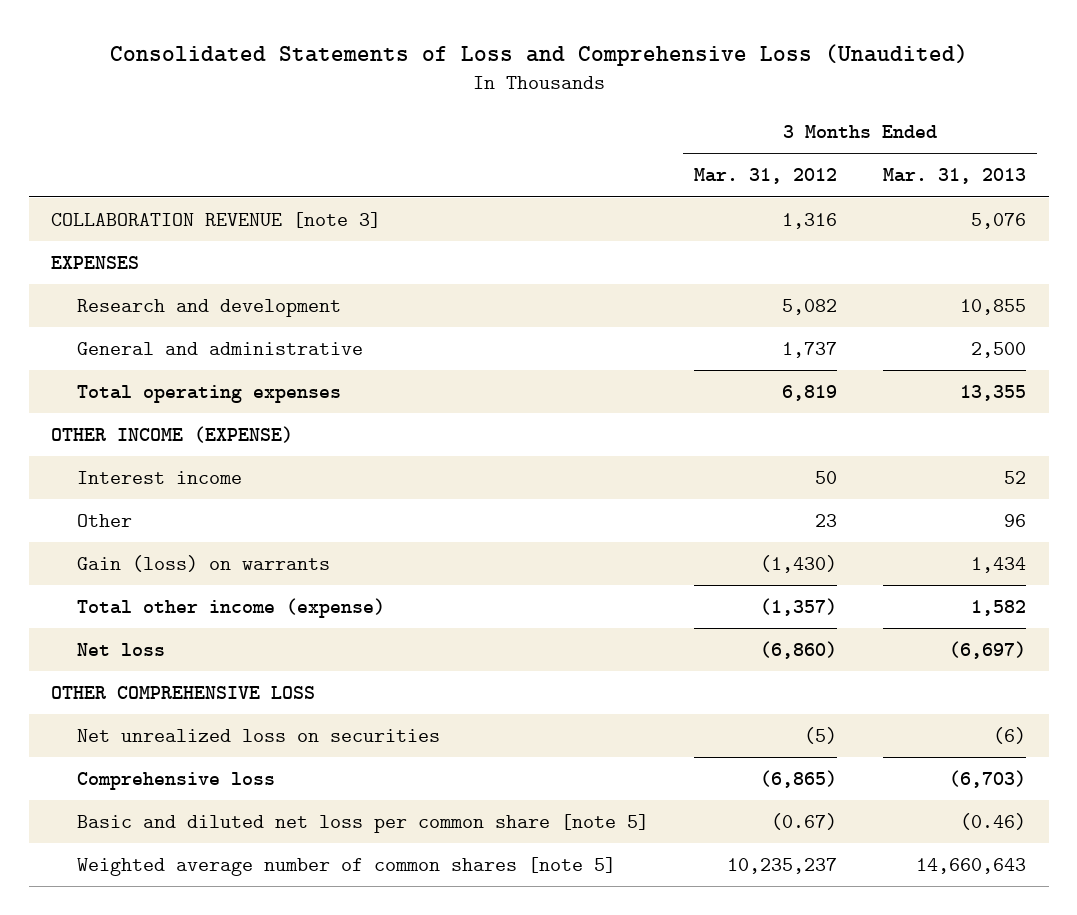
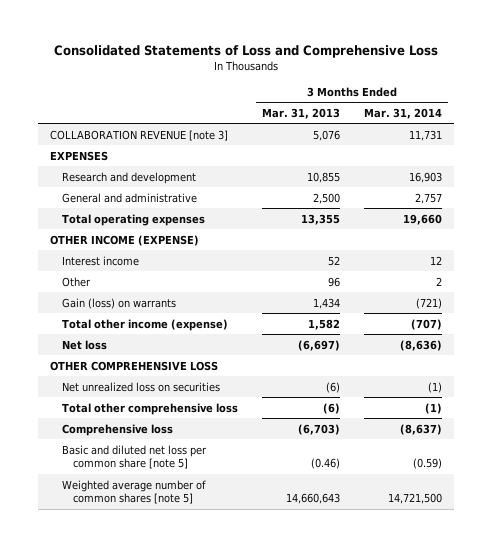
- Consolidated Statements of Loss and Comprehensive Loss (Unaudited)
+ Consolidated Statements of Loss and Comprehensive Loss
- | 3 Months Ended Mar. 31, 2012 | 3 Months Ended Mar. 31, 2013
+ | 3 Months Ended Mar. 31, 2013 | 3 Months Ended Mar. 31, 2014
+ Total other comprehensive loss | (6) | (1)

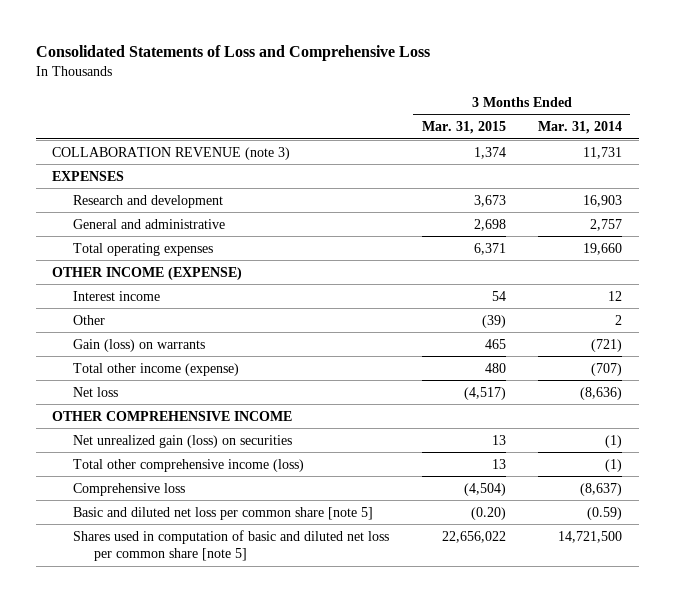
- | 3 Months Ended Mar. 31, 2013 | 3 Months Ended Mar. 31, 2014
+ | 3 Months Ended Mar. 31, 2015 | 3 Months Ended Mar. 31, 2014
- COLLABORATION REVENUE [note 3] | 5,076 | 11,731
+ COLLABORATION REVENUE (note 3) | 1,374 | 11,731
- OTHER COMPREHENSIVE LOSS
- Net unrealized loss on securities | (6) | (1)
- Total other comprehensive loss | (6) | (1)
+ OTHER COMPREHENSIVE INCOME
+ Net unrealized gain (loss) on securities | 13 | (1)
+ Total other comprehensive income (loss) | 13 | (1)
- Weighted average number of common shares [note 5] | 14,660,643 | 14,721,500
+ Shares used in computation of basic and diluted net loss per common share [note 5] | 22,656,022 | 14,721,500

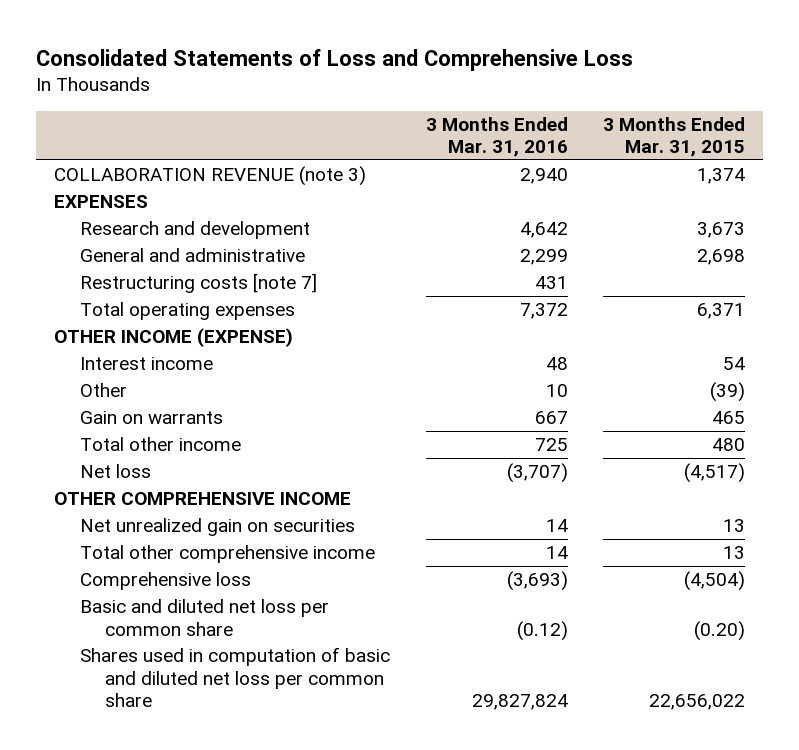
- | 3 Months Ended Mar. 31, 2015 | 3 Months Ended Mar. 31, 2014
+ | 3 Months Ended Mar. 31, 2016 | 3 Months Ended Mar. 31, 2015
+ Restructuring costs [note 7] | 431 |
- Gain (loss) on warrants | 465 | (721)
- Total other income (expense) | 480 | (707)
+ Gain on warrants | 667 | 465
+ Total other income | 725 | 480
- Net unrealized gain (loss) on securities | 13 | (1)
- Total other comprehensive income (loss) | 13 | (1)
+ Net unrealized gain on securities | 14 | 13
+ Total other comprehensive income | 14 | 13
- Basic and diluted net loss per common share [note 5] | (0.20) | (0.59)
- Shares used in computation of basic and diluted net loss per common share [note 5] | 22,656,022 | 14,721,500
+ Basic and diluted net loss per common share | (0.12) | (0.20)
+ Shares used in computation of basic and diluted net loss per common share | 29,827,824 | 22,656,022

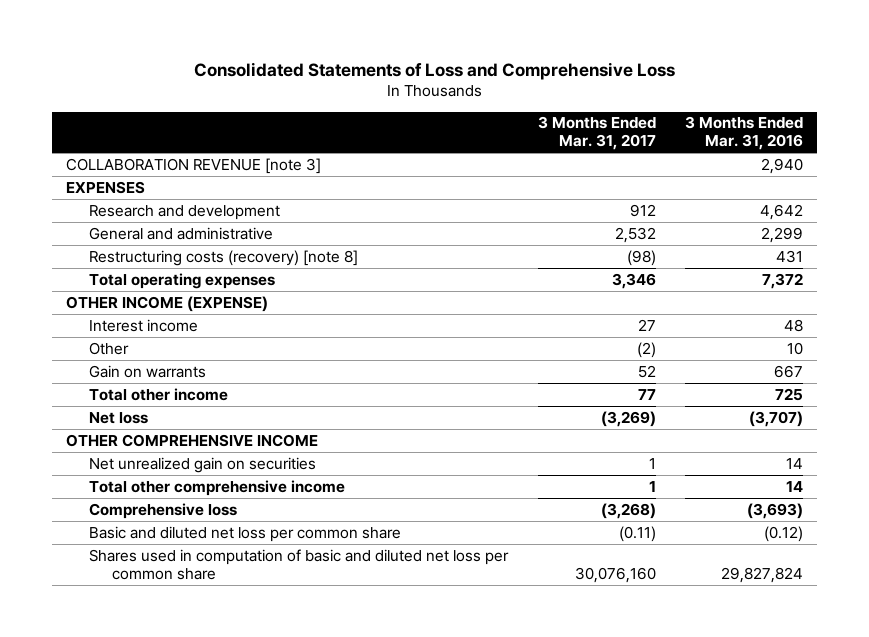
- | 3 Months Ended Mar. 31, 2016 | 3 Months Ended Mar. 31, 2015
+ | 3 Months Ended Mar. 31, 2017 | 3 Months Ended Mar. 31, 2016
- COLLABORATION REVENUE (note 3) | 2,940 | 1,374
+ COLLABORATION REVENUE [note 3] | | 2,940
- Restructuring costs [note 7] | 431 |
+ Restructuring costs (recovery) [note 8] | (98) | 431

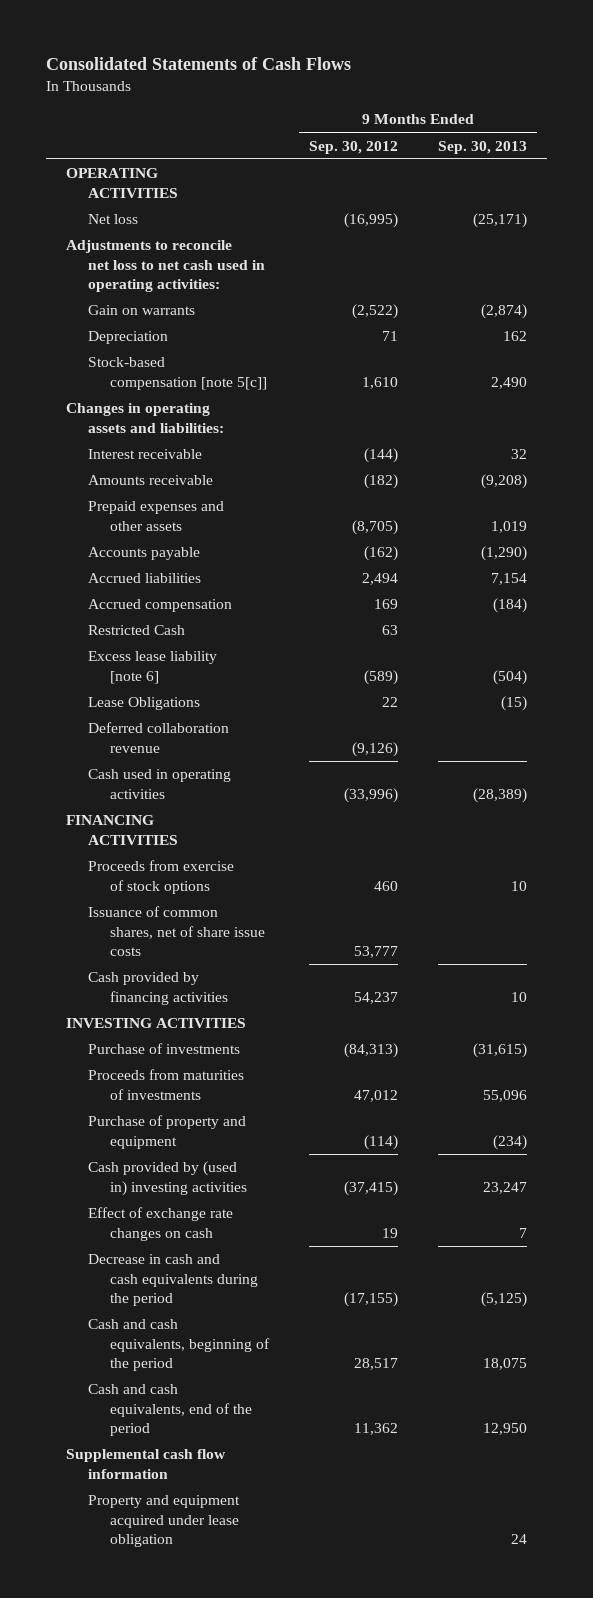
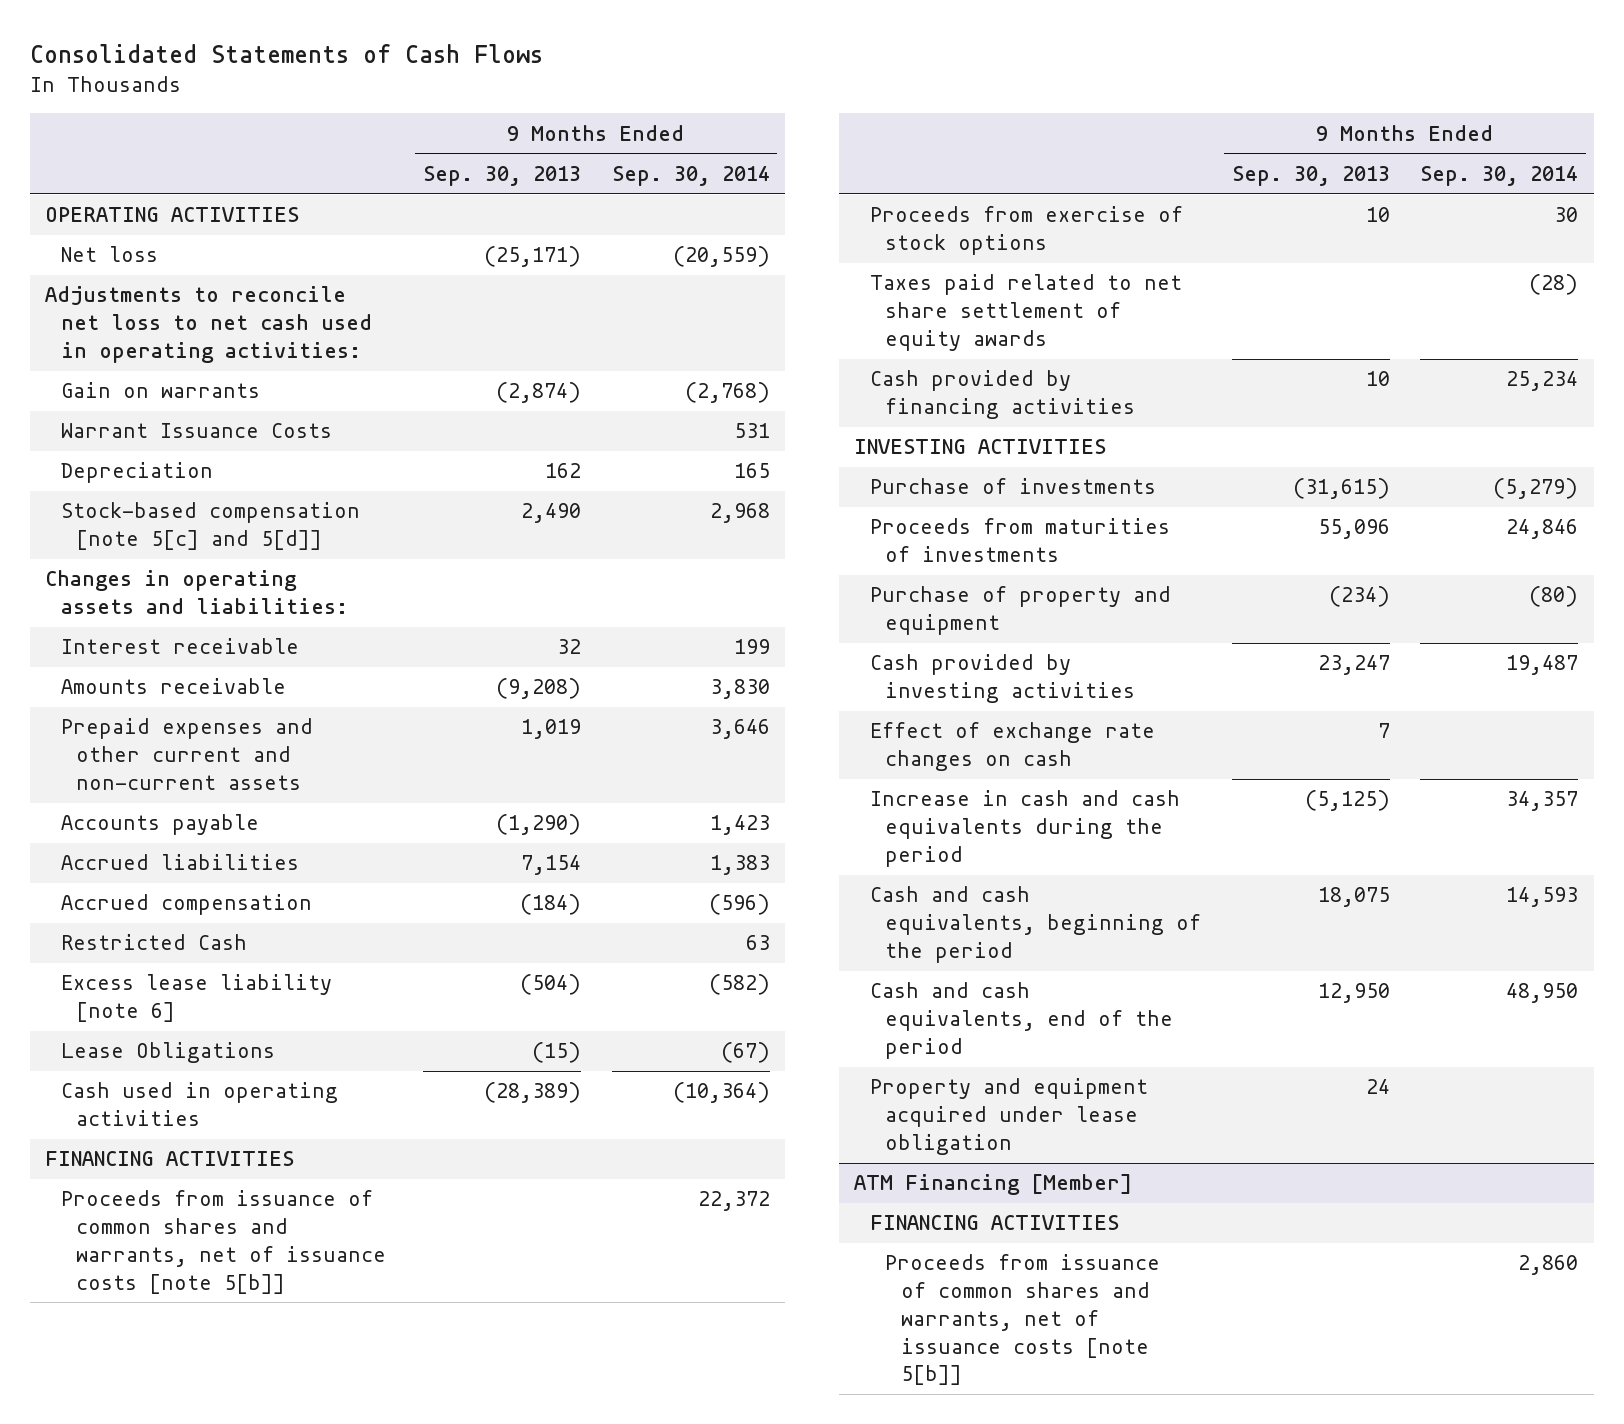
- | 9 Months Ended Sep. 30, 2012 | 9 Months Ended Sep. 30, 2013
+ | 9 Months Ended Sep. 30, 2013 | 9 Months Ended Sep. 30, 2014
+ Warrant Issuance Costs | | 531
- Stock-based compensation [note 5[c]] | 1,610 | 2,490
+ Stock-based compensation [note 5[c] and 5[d]] | 2,490 | 2,968
- Prepaid expenses and other assets | (8,705) | 1,019
+ Prepaid expenses and other current and non-current assets | 1,019 | 3,646
- Deferred collaboration revenue | (9,126) |
+ Proceeds from issuance of common shares and warrants, net of issuance costs [note 5[b]] | | 22,372
- Issuance of common shares, net of share issue costs | 53,777 |
+ Taxes paid related to net share settlement of equity awards | | (28)
- Cash provided by (used in) investing activities | (37,415) | 23,247
+ Cash provided by investing activities | 23,247 | 19,487
- Decrease in cash and cash equivalents during the period | (17,155) | (5,125)
+ Increase in cash and cash equivalents during the period | (5,125) | 34,357
- Supplemental cash flow information
+ ATM Financing [Member]
+ FINANCING ACTIVITIES
+ Proceeds from issuance of common shares and warrants, net of issuance costs [note 5[b]] | | 2,860

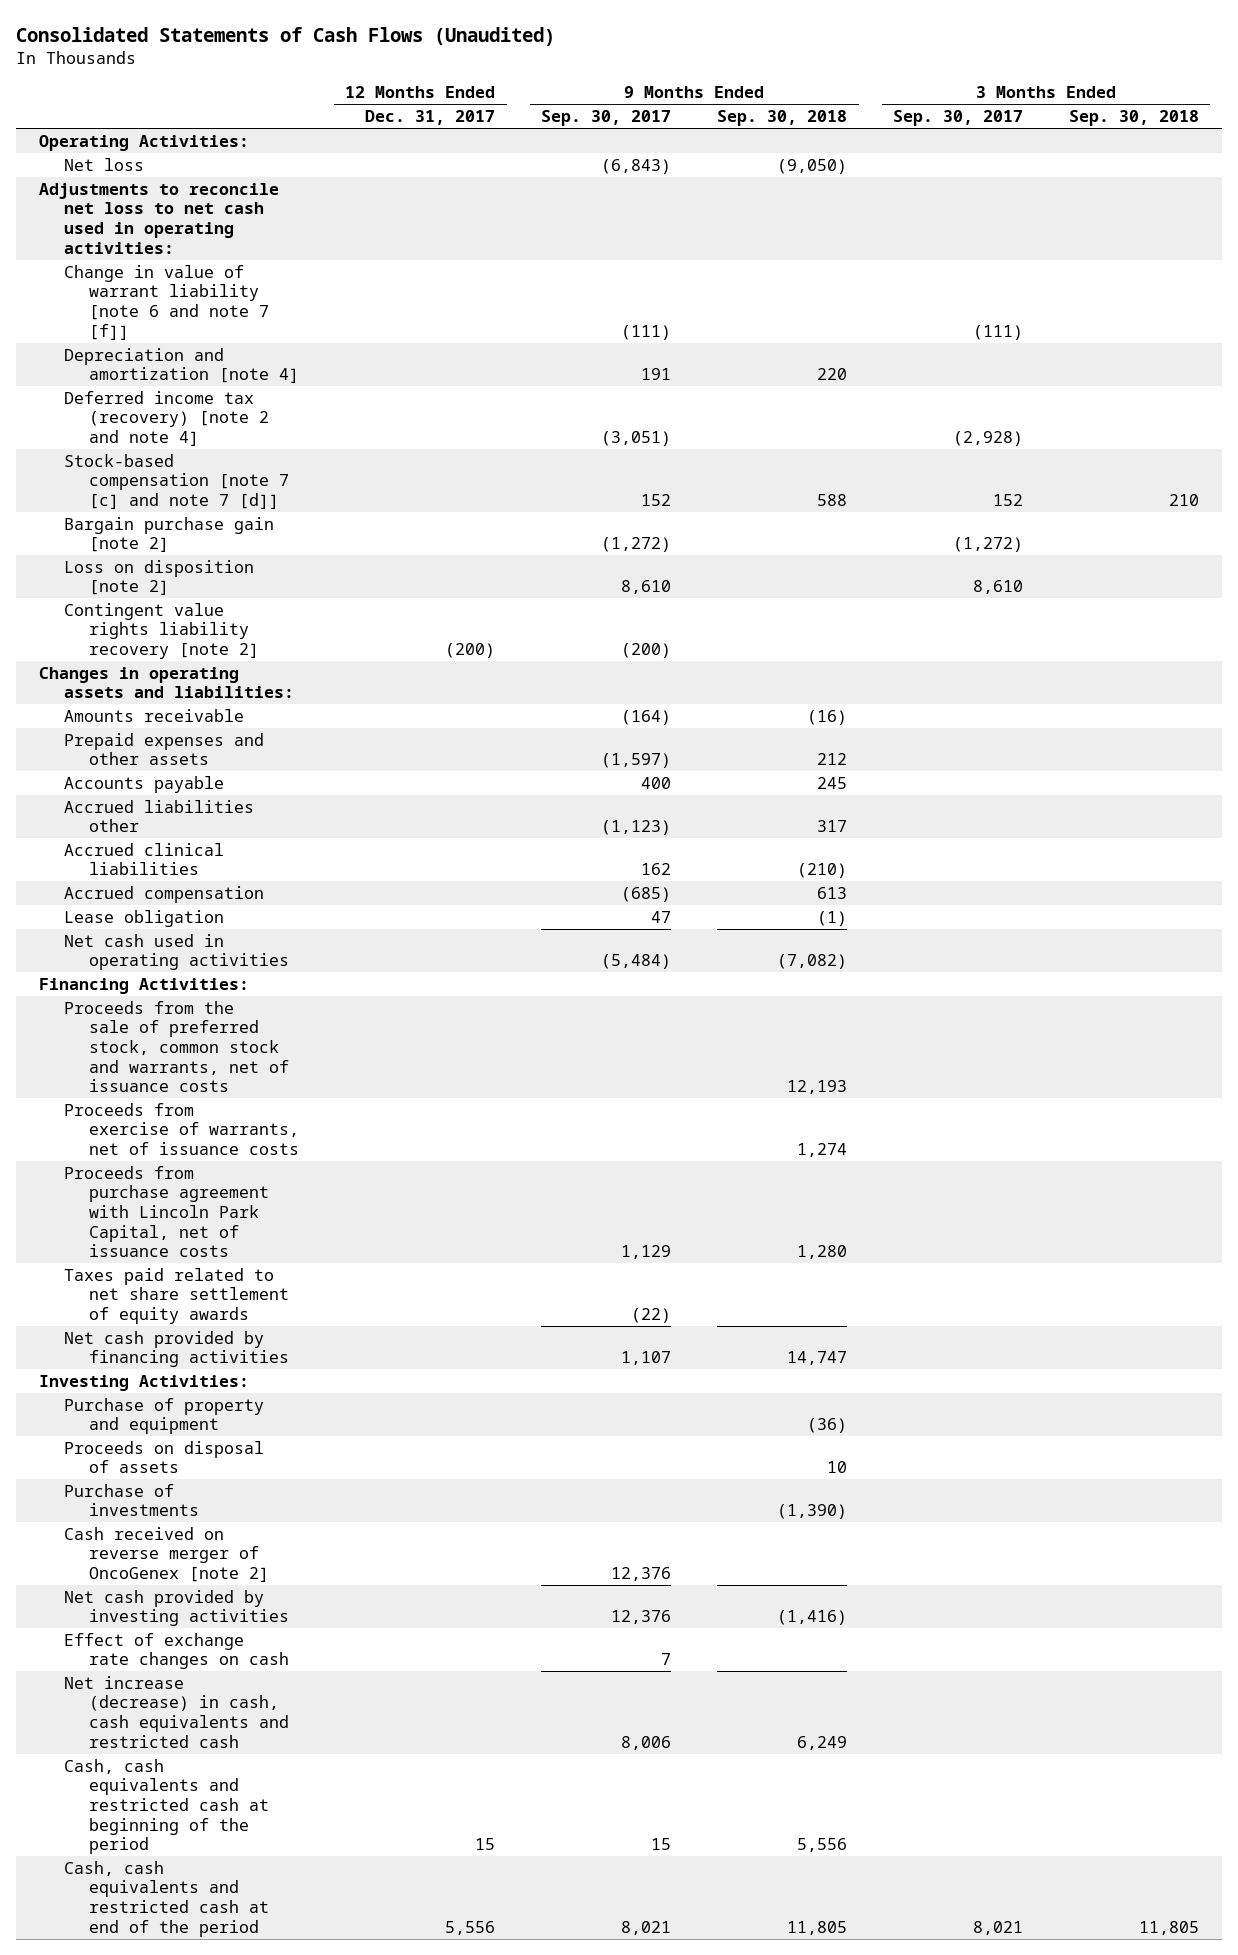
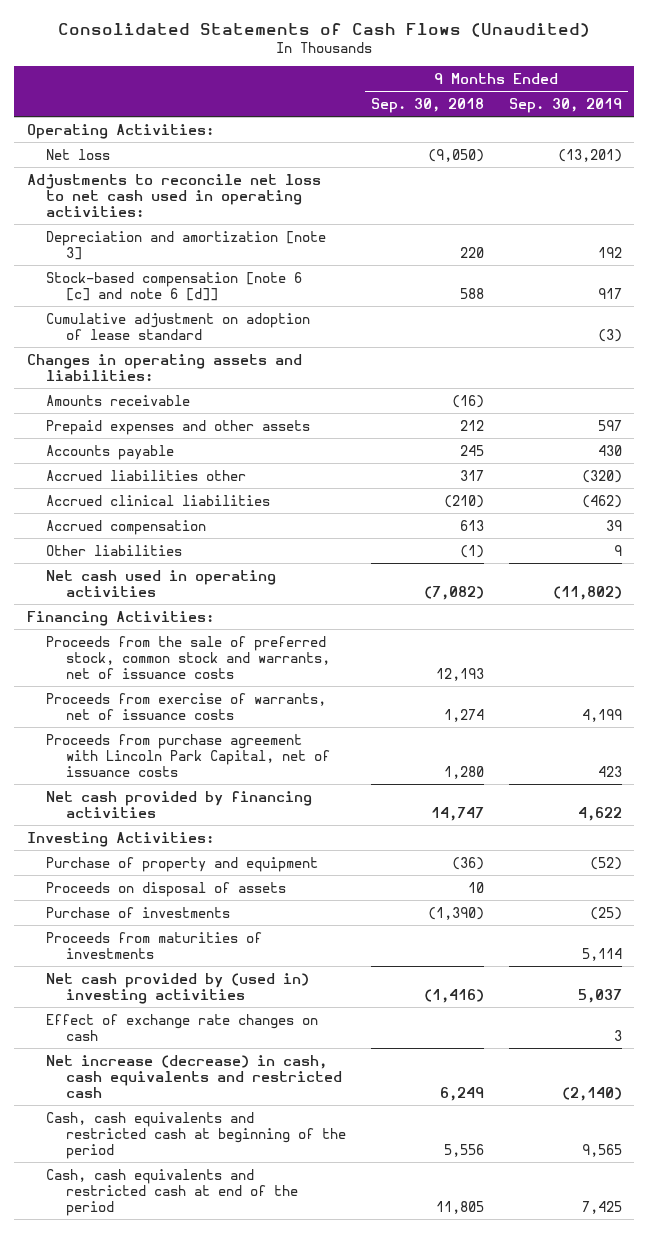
- | 12 Months Ended Dec. 31, 2017 | 9 Months Ended Sep. 30, 2017 | 9 Months Ended Sep. 30, 2018 | 3 Months Ended Sep. 30, 2017 | 3 Months Ended Sep. 30, 2018
+ | 9 Months Ended Sep. 30, 2018 | 9 Months Ended Sep. 30, 2019
- Change in value of warrant liability [note 6 and note 7 [f]] | | (111) | | (111) |
- Depreciation and amortization [note 4] | | 191 | 220 | |
- Deferred income tax (recovery) [note 2 and note 4] | | (3,051) | | (2,928) |
- Stock-based compensation [note 7 [c] and note 7 [d]] | | 152 | 588 | 152 | 210
- Bargain purchase gain [note 2] | | (1,272) | | (1,272) |
- Loss on disposition [note 2] | | 8,610 | | 8,610 |
- Contingent value rights liability recovery [note 2] | (200) | (200) | | |
+ Depreciation and amortization [note 3] | 220 | 192
+ Stock-based compensation [note 6 [c] and note 6 [d]] | 588 | 917
+ Cumulative adjustment on adoption of lease standard | | (3)
- Lease obligation | | 47 | (1) | |
+ Other liabilities | (1) | 9
- Taxes paid related to net share settlement of equity awards | | (22) | | |
- Cash received on reverse merger of OncoGenex [note 2] | | 12,376 | | |
- Net cash provided by investing activities | | 12,376 | (1,416) | |
+ Proceeds from maturities of investments | | 5,114
+ Net cash provided by (used in) investing activities | (1,416) | 5,037

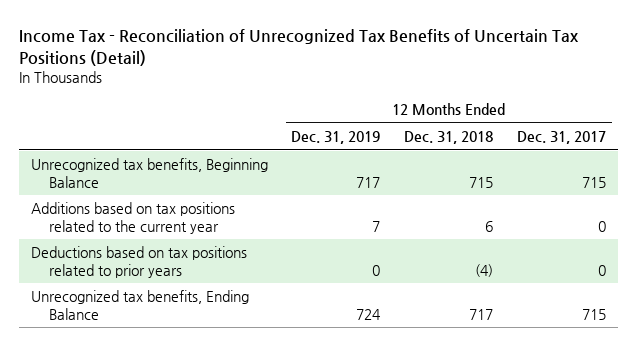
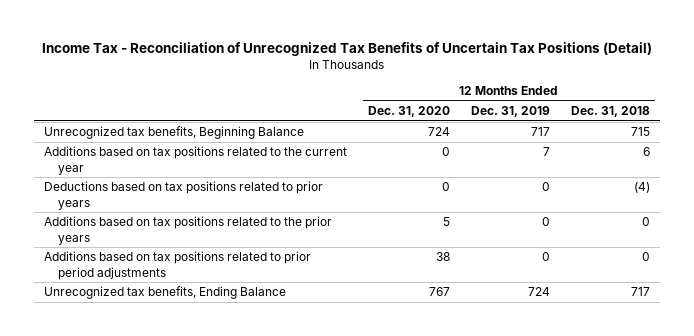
- | 12 Months Ended Dec. 31, 2019 | 12 Months Ended Dec. 31, 2018 | 12 Months Ended Dec. 31, 2017
+ | 12 Months Ended Dec. 31, 2020 | 12 Months Ended Dec. 31, 2019 | 12 Months Ended Dec. 31, 2018
+ Additions based on tax positions related to the prior years | 5 | 0 | 0
+ Additions based on tax positions related to prior period adjustments | 38 | 0 | 0

